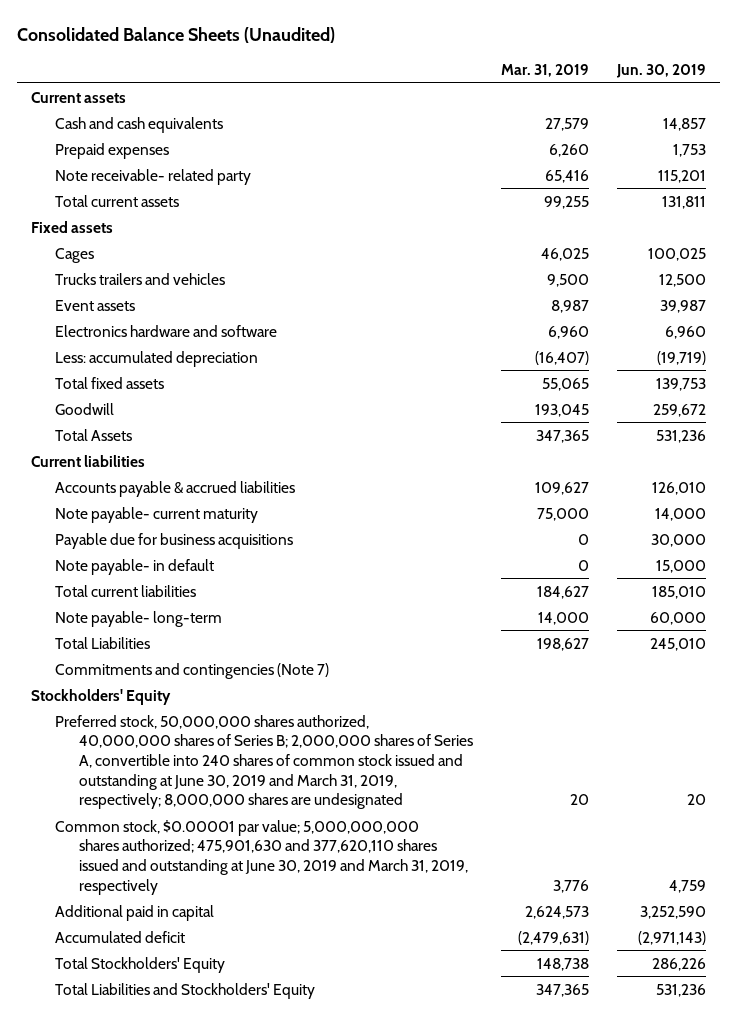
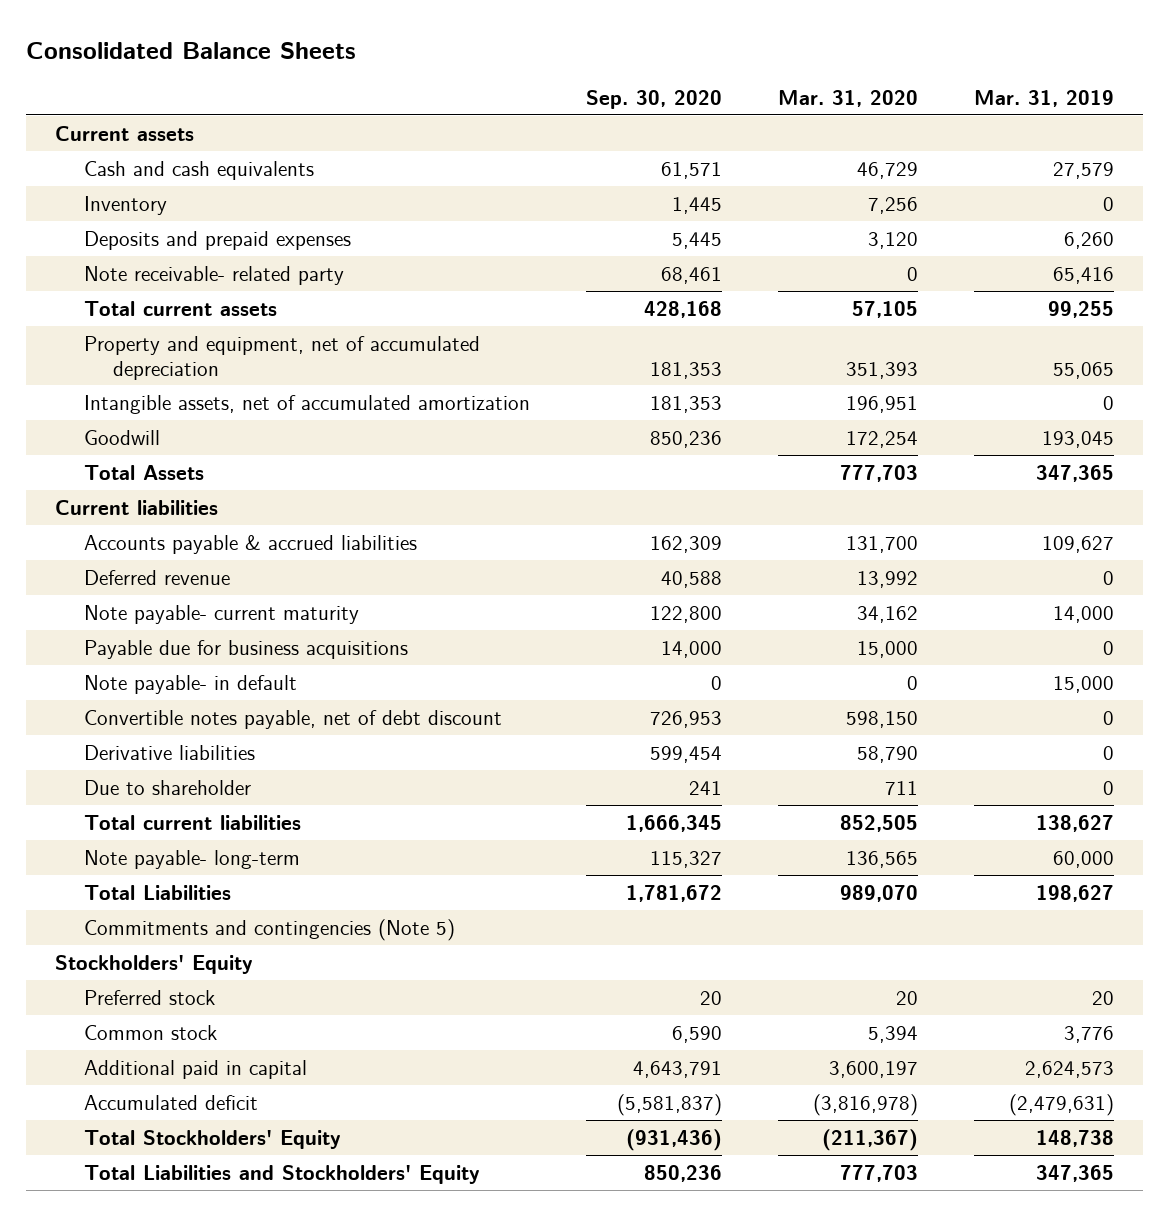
- Consolidated Balance Sheets (Unaudited)
+ Consolidated Balance Sheets
- | Mar. 31, 2019 | Jun. 30, 2019
+ | Sep. 30, 2020 | Mar. 31, 2020 | Mar. 31, 2019
- Prepaid expenses | 6,260 | 1,753
+ Inventory | 1,445 | 7,256 | 0
+ Deposits and prepaid expenses | 5,445 | 3,120 | 6,260
- Fixed assets
- Cages | 46,025 | 100,025
- Trucks trailers and vehicles | 9,500 | 12,500
- Event assets | 8,987 | 39,987
- Electronics hardware and software | 6,960 | 6,960
- Less: accumulated depreciation | (16,407) | (19,719)
- Total fixed assets | 55,065 | 139,753
+ Property and equipment, net of accumulated depreciation | 181,353 | 351,393 | 55,065
+ Intangible assets, net of accumulated amortization | 181,353 | 196,951 | 0
- Note payable- current maturity | 75,000 | 14,000
+ Deferred revenue | 40,588 | 13,992 | 0
+ Note payable- current maturity | 122,800 | 34,162 | 14,000
- Note payable- in default | 0 | 15,000
- Total current liabilities | 184,627 | 185,010
- Note payable- long-term | 14,000 | 60,000
+ Note payable- in default | 0 | 0 | 15,000
+ Convertible notes payable, net of debt discount | 726,953 | 598,150 | 0
+ Derivative liabilities | 599,454 | 58,790 | 0
+ Due to shareholder | 241 | 711 | 0
+ Total current liabilities | 1,666,345 | 852,505 | 138,627
+ Note payable- long-term | 115,327 | 136,565 | 60,000
- Commitments and contingencies (Note 7)
+ Commitments and contingencies (Note 5)
- Preferred stock, 50,000,000 shares authorized, 40,000,000 shares of Series B; 2,000,000 shares of Series A, convertible into 240 shares of common stock issued and outstanding at June 30, 2019 and March 31, 2019, respectively; 8,000,000 shares are undesignated | 20 | 20
- Common stock, $0.00001 par value; 5,000,000,000 shares authorized; 475,901,630 and 377,620,110 shares issued and outstanding at June 30, 2019 and March 31, 2019, respectively | 3,776 | 4,759
+ Preferred stock | 20 | 20 | 20
+ Common stock | 6,590 | 5,394 | 3,776

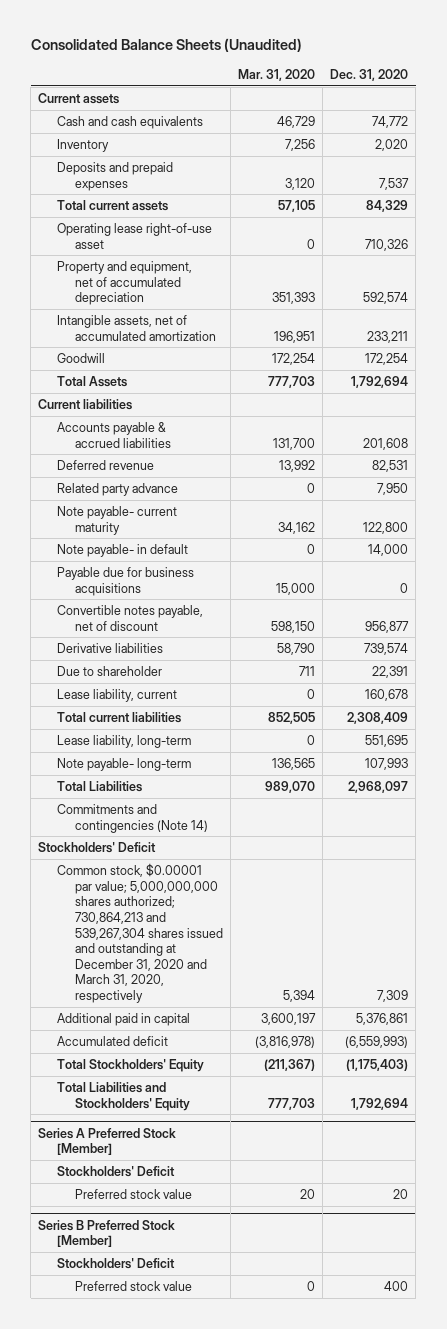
- Consolidated Balance Sheets
+ Consolidated Balance Sheets (Unaudited)
- | Sep. 30, 2020 | Mar. 31, 2020 | Mar. 31, 2019
+ | Mar. 31, 2020 | Dec. 31, 2020
- Note receivable- related party | 68,461 | 0 | 65,416
+ Operating lease right-of-use asset | 0 | 710,326
+ Related party advance | 0 | 7,950
- Convertible notes payable, net of debt discount | 726,953 | 598,150 | 0
moved down: Payable due for business acquisitions | 15,000 | 0
+ Convertible notes payable, net of discount | 598,150 | 956,877
+ Lease liability, current | 0 | 160,678
+ Lease liability, long-term | 0 | 551,695
- Commitments and contingencies (Note 5)
- Stockholders' Equity
- Preferred stock | 20 | 20 | 20
- Common stock | 6,590 | 5,394 | 3,776
+ Commitments and contingencies (Note 14)
+ Stockholders' Deficit
+ Common stock, $0.00001 par value; 5,000,000,000 shares authorized; 730,864,213 and 539,267,304 shares issued and outstanding at December 31, 2020 and March 31, 2020, respectively | 5,394 | 7,309
+ Series A Preferred Stock [Member]
+ Stockholders' Deficit
+ Preferred stock value | 20 | 20
+ Series B Preferred Stock [Member]
+ Stockholders' Deficit
+ Preferred stock value | 0 | 400

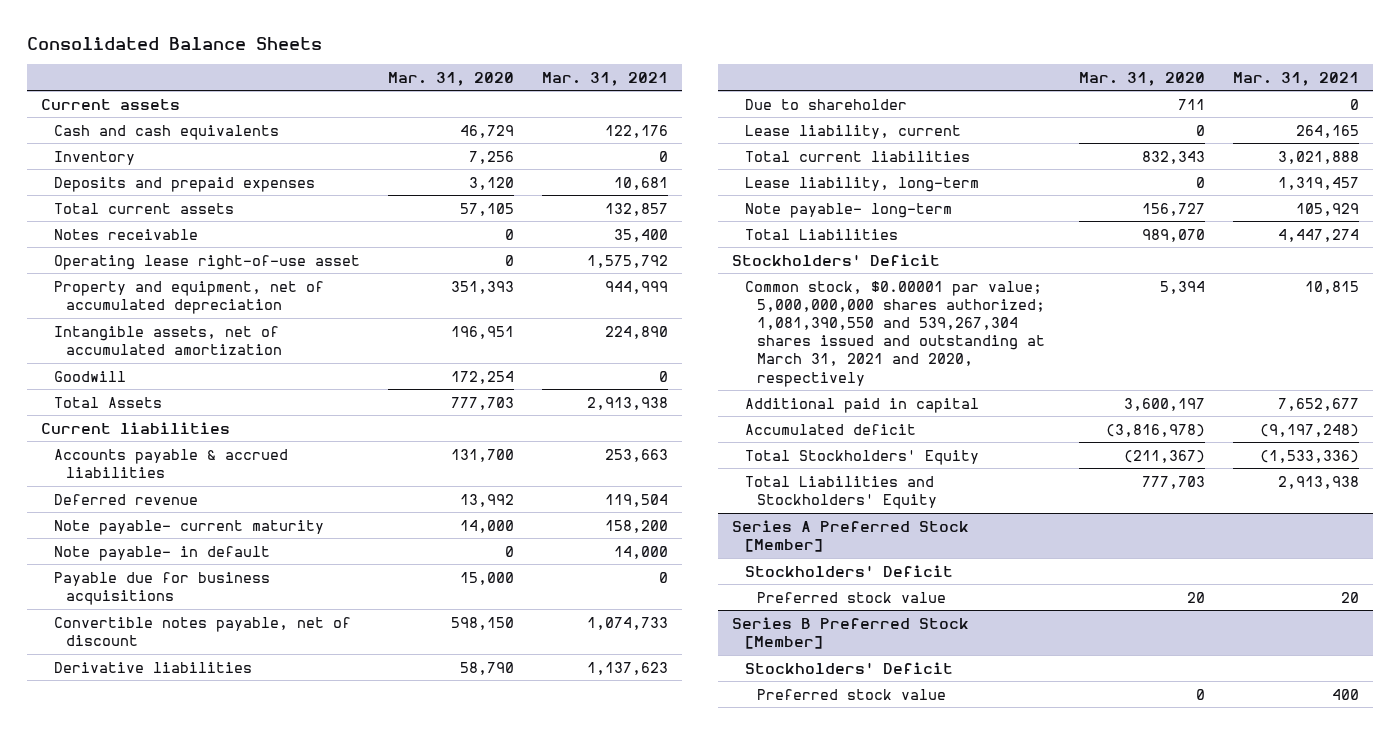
- Consolidated Balance Sheets (Unaudited)
+ Consolidated Balance Sheets
- | Mar. 31, 2020 | Dec. 31, 2020
+ | Mar. 31, 2020 | Mar. 31, 2021
+ Notes receivable | 0 | 35,400
- Related party advance | 0 | 7,950
- Note payable- current maturity | 34,162 | 122,800
+ Note payable- current maturity | 14,000 | 158,200
- Total current liabilities | 852,505 | 2,308,409
+ Total current liabilities | 832,343 | 3,021,888
- Note payable- long-term | 136,565 | 107,993
+ Note payable- long-term | 156,727 | 105,929
- Commitments and contingencies (Note 14)
- Common stock, $0.00001 par value; 5,000,000,000 shares authorized; 730,864,213 and 539,267,304 shares issued and outstanding at December 31, 2020 and March 31, 2020, respectively | 5,394 | 7,309
+ Common stock, $0.00001 par value; 5,000,000,000 shares authorized; 1,081,390,550 and 539,267,304 shares issued and outstanding at March 31, 2021 and 2020, respectively | 5,394 | 10,815

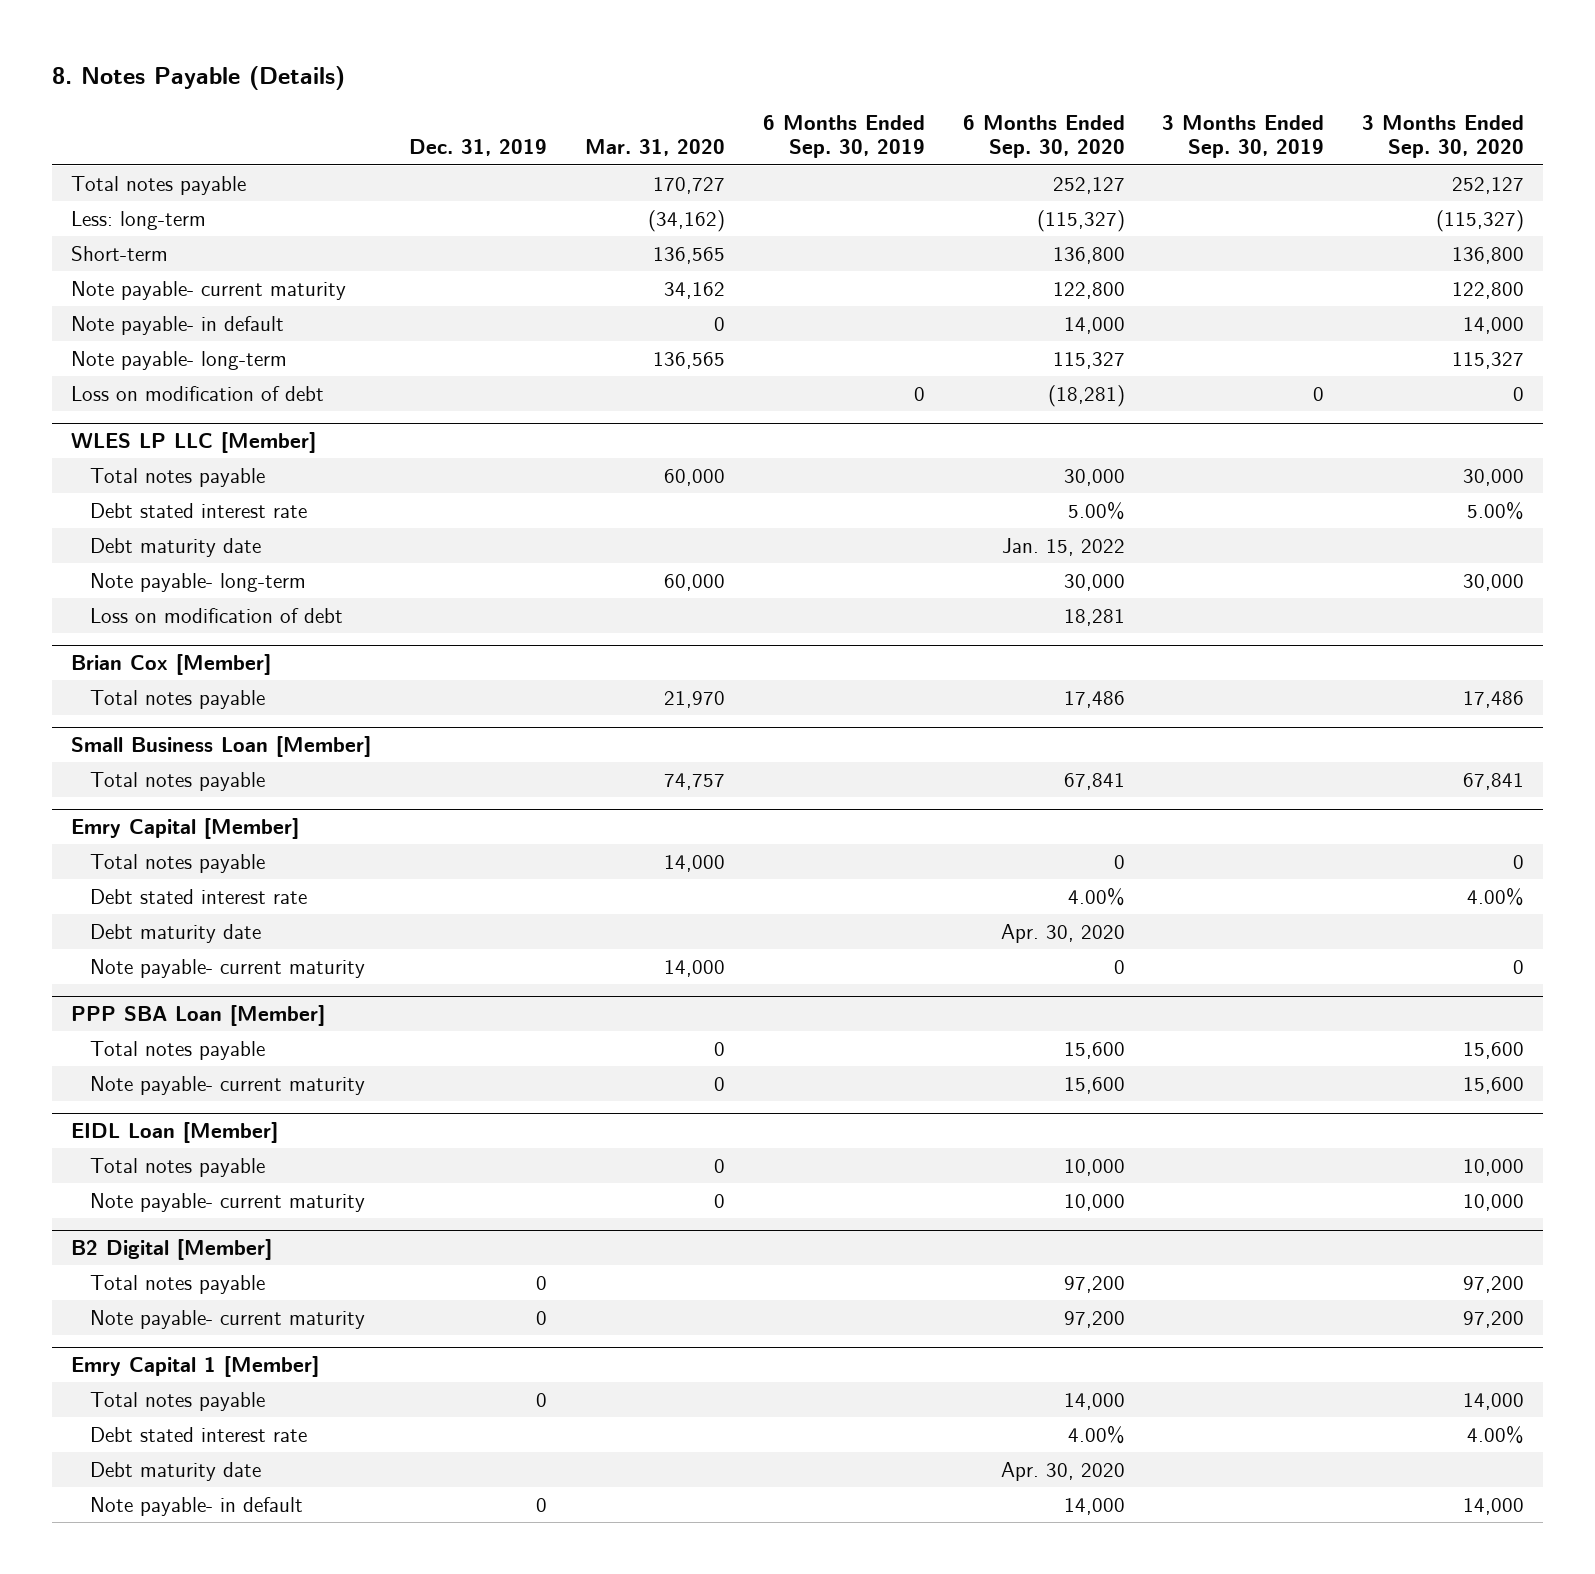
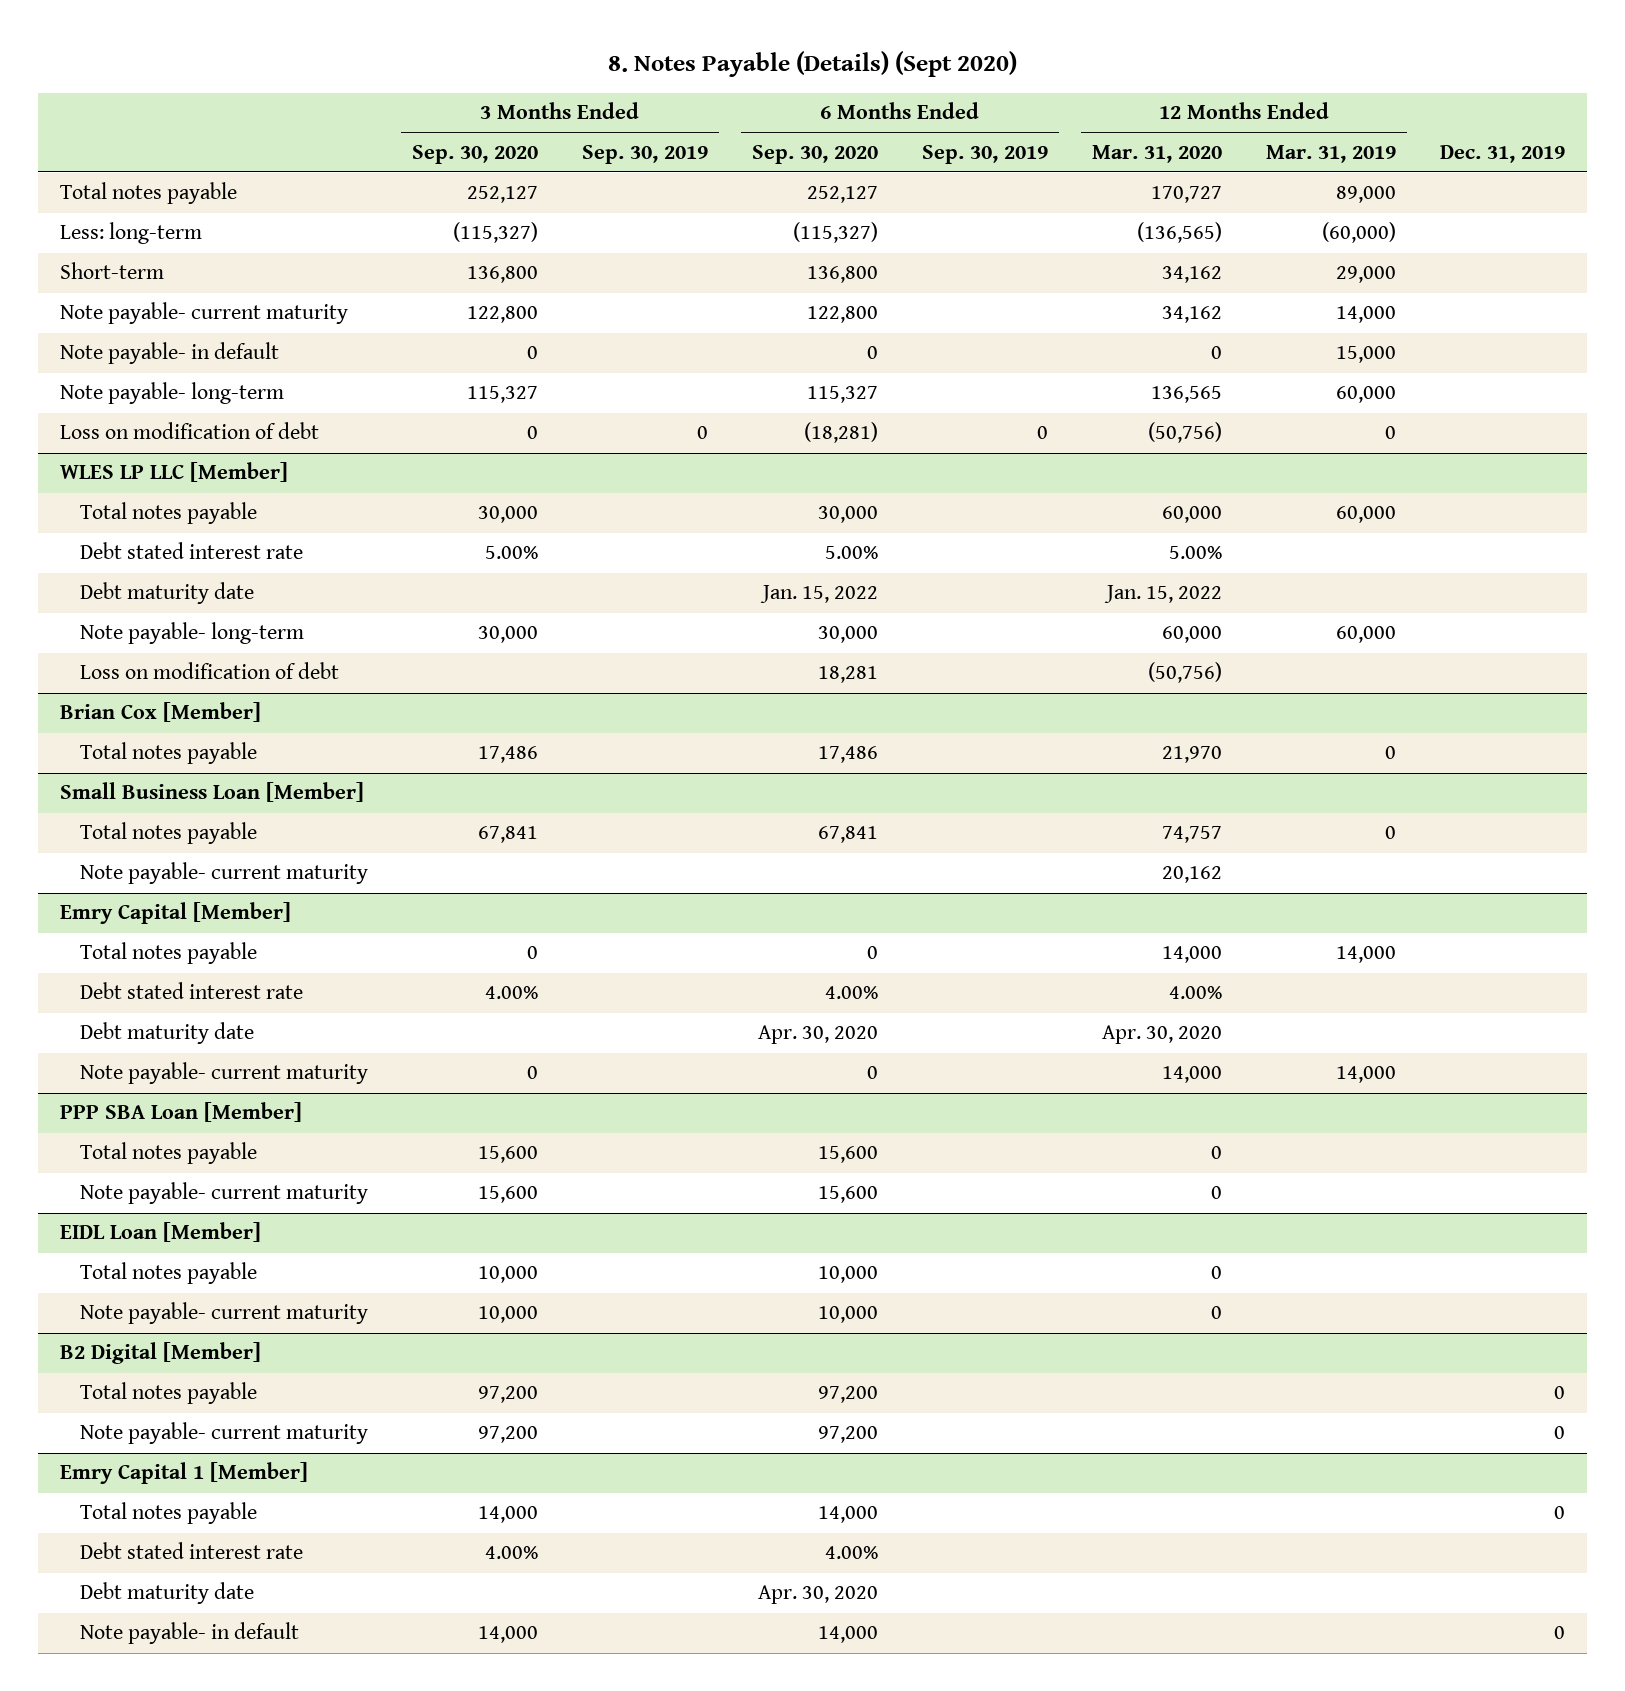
- 8. Notes Payable (Details)
+ 8. Notes Payable (Details) (Sept 2020)
- | Dec. 31, 2019 | Mar. 31, 2020 | 6 Months Ended Sep. 30, 2019 | 6 Months Ended Sep. 30, 2020 | 3 Months Ended Sep. 30, 2019 | 3 Months Ended Sep. 30, 2020
+ | 3 Months Ended Sep. 30, 2020 | 3 Months Ended Sep. 30, 2019 | 6 Months Ended Sep. 30, 2020 | 6 Months Ended Sep. 30, 2019 | 12 Months Ended Mar. 31, 2020 | 12 Months Ended Mar. 31, 2019 | Dec. 31, 2019
- Note payable- in default | | 0 | | 14,000 | | 14,000
+ Note payable- in default | 0 | | 0 | | 0 | 15,000 |
@ Small Business Loan [Member]
+ Note payable- current maturity | | | | | 20,162 | |

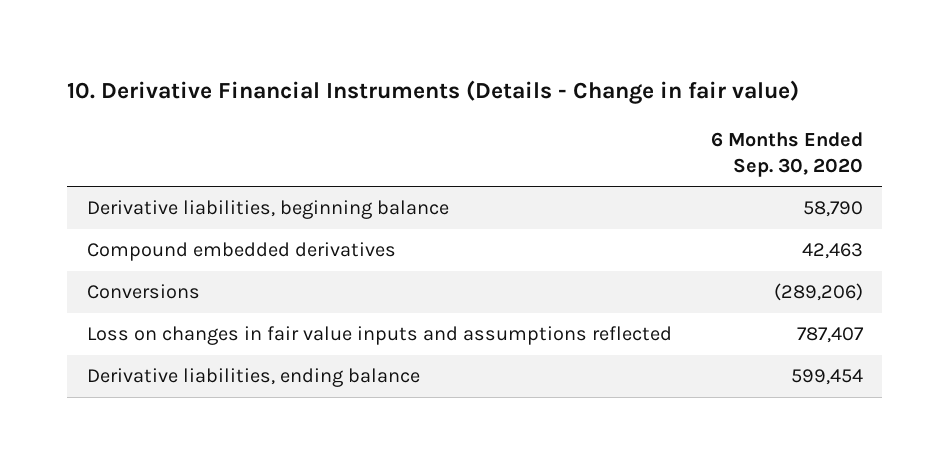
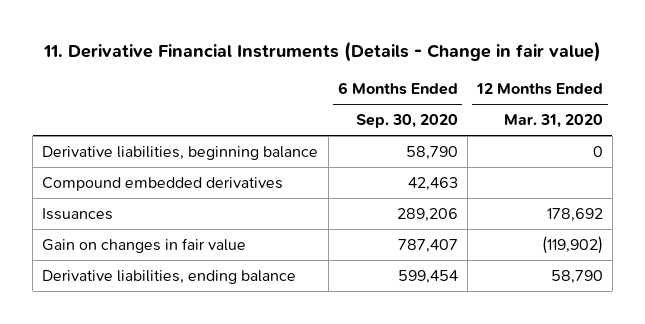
- 10. Derivative Financial Instruments (Details - Change in fair value)
+ 11. Derivative Financial Instruments (Details - Change in fair value)
- | 6 Months Ended Sep. 30, 2020
+ | 6 Months Ended Sep. 30, 2020 | 12 Months Ended Mar. 31, 2020
- Conversions | (289,206)
- Loss on changes in fair value inputs and assumptions reflected | 787,407
+ Issuances | 289,206 | 178,692
+ Gain on changes in fair value | 787,407 | (119,902)

